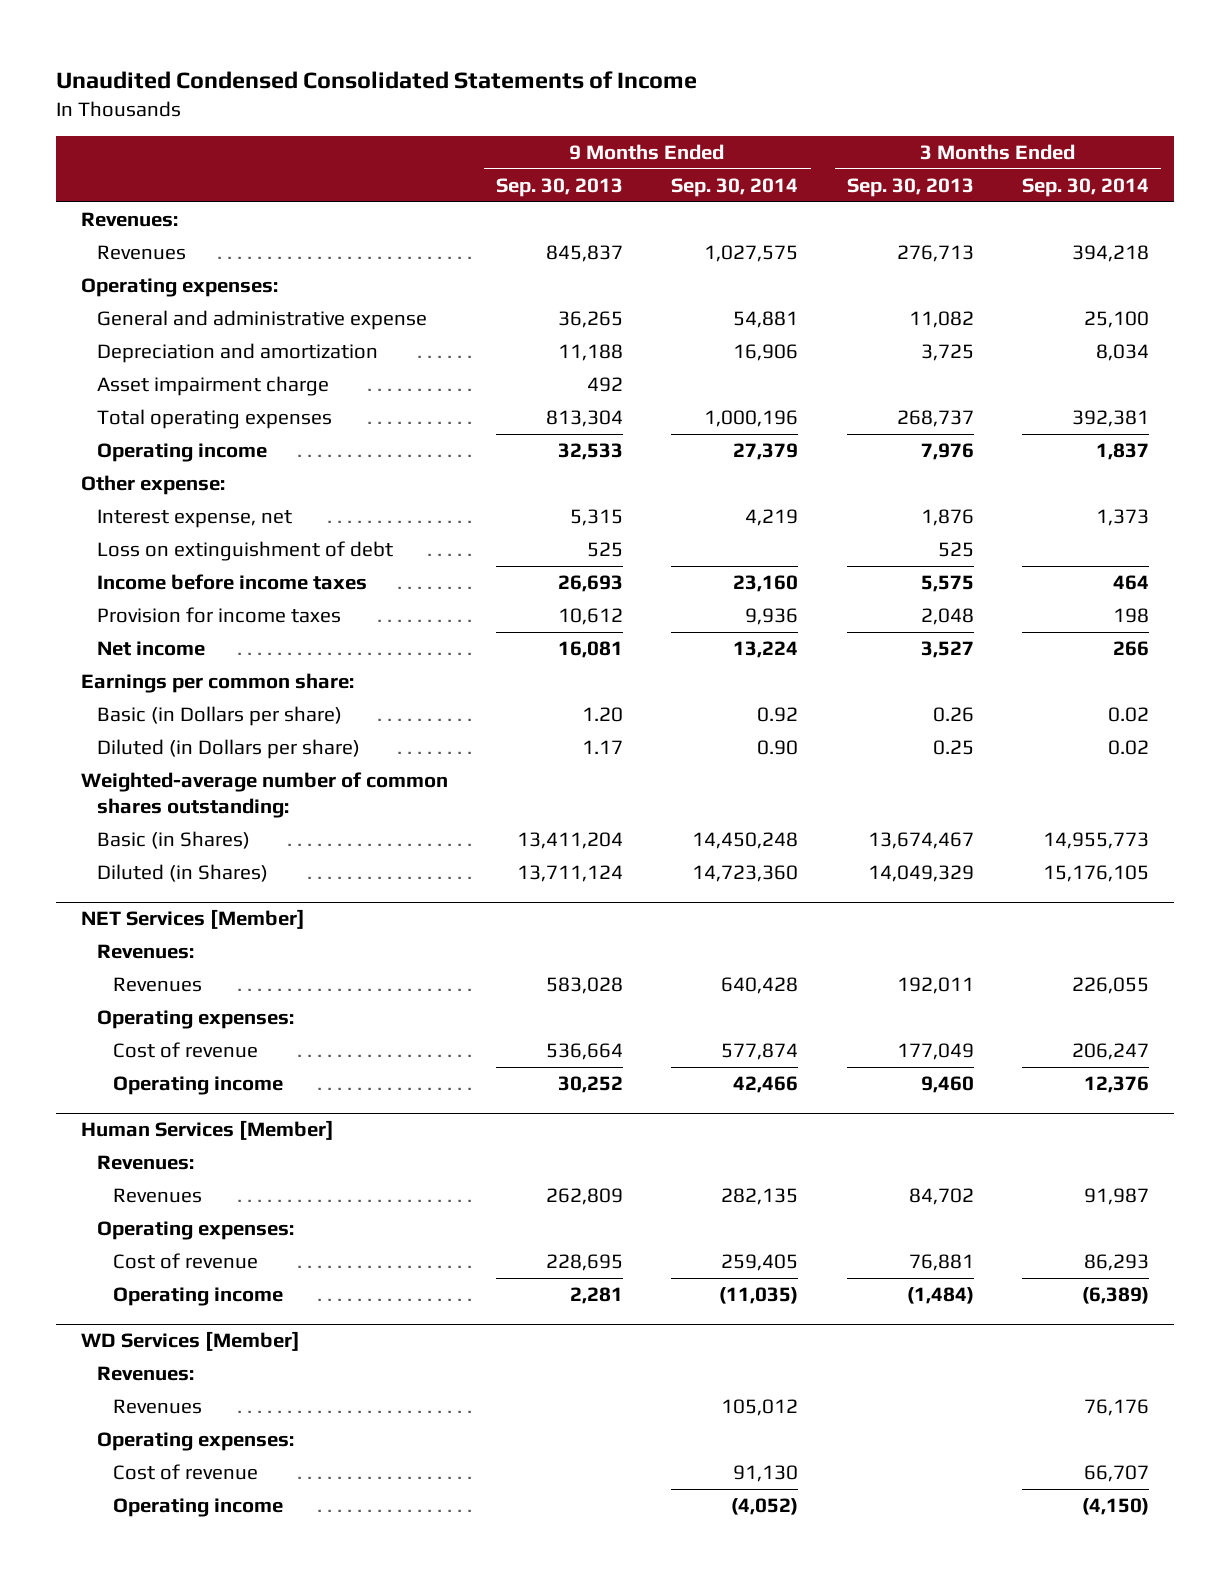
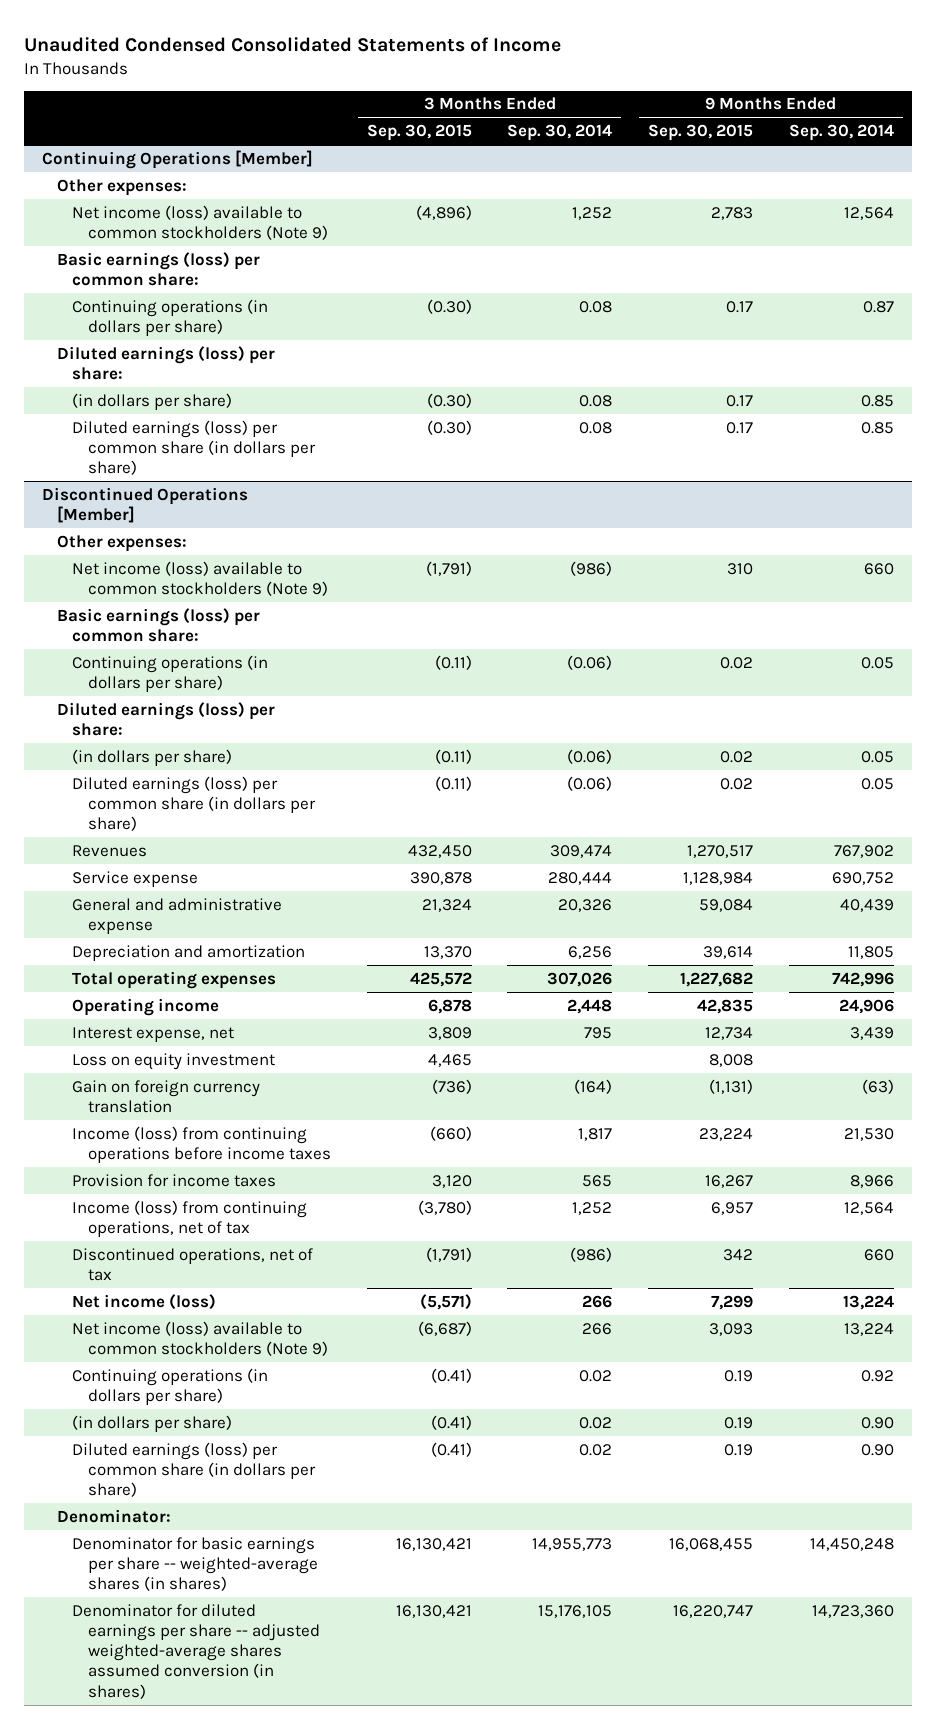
- | 9 Months Ended Sep. 30, 2013 | 9 Months Ended Sep. 30, 2014 | 3 Months Ended Sep. 30, 2013 | 3 Months Ended Sep. 30, 2014
+ | 3 Months Ended Sep. 30, 2015 | 3 Months Ended Sep. 30, 2014 | 9 Months Ended Sep. 30, 2015 | 9 Months Ended Sep. 30, 2014
- Revenues:
- Revenues | 845,837 | 1,027,575 | 276,713 | 394,218
- Operating expenses:
- General and administrative expense | 36,265 | 54,881 | 11,082 | 25,100
- Depreciation and amortization | 11,188 | 16,906 | 3,725 | 8,034
- Asset impairment charge | 492 | | |
- Total operating expenses | 813,304 | 1,000,196 | 268,737 | 392,381
- Operating income | 32,533 | 27,379 | 7,976 | 1,837
- Other expense:
- Interest expense, net | 5,315 | 4,219 | 1,876 | 1,373
- Loss on extinguishment of debt | 525 | | 525 |
- Income before income taxes | 26,693 | 23,160 | 5,575 | 464
- Provision for income taxes | 10,612 | 9,936 | 2,048 | 198
- Net income | 16,081 | 13,224 | 3,527 | 266
- Earnings per common share:
- Basic (in Dollars per share) | 1.20 | 0.92 | 0.26 | 0.02
- Diluted (in Dollars per share) | 1.17 | 0.90 | 0.25 | 0.02
- Weighted-average number of common shares outstanding:
- Basic (in Shares) | 13,411,204 | 14,450,248 | 13,674,467 | 14,955,773
- Diluted (in Shares) | 13,711,124 | 14,723,360 | 14,049,329 | 15,176,105
- NET Services [Member]
- Revenues:
- Revenues | 583,028 | 640,428 | 192,011 | 226,055
- Operating expenses:
- Cost of revenue | 536,664 | 577,874 | 177,049 | 206,247
- Operating income | 30,252 | 42,466 | 9,460 | 12,376
- Human Services [Member]
- Revenues:
- Revenues | 262,809 | 282,135 | 84,702 | 91,987
- Operating expenses:
- Cost of revenue | 228,695 | 259,405 | 76,881 | 86,293
- Operating income | 2,281 | (11,035) | (1,484) | (6,389)
- WD Services [Member]
- Revenues:
- Revenues | | 105,012 | | 76,176
- Operating expenses:
- Cost of revenue | | 91,130 | | 66,707
- Operating income | | (4,052) | | (4,150)
+ Continuing Operations [Member]
+ Other expenses:
+ Net income (loss) available to common stockholders (Note 9) | (4,896) | 1,252 | 2,783 | 12,564
+ Basic earnings (loss) per common share:
+ Continuing operations (in dollars per share) | (0.30) | 0.08 | 0.17 | 0.87
+ Diluted earnings (loss) per share:
+ (in dollars per share) | (0.30) | 0.08 | 0.17 | 0.85
+ Diluted earnings (loss) per common share (in dollars per share) | (0.30) | 0.08 | 0.17 | 0.85
+ Discontinued Operations [Member]
+ Other expenses:
+ Net income (loss) available to common stockholders (Note 9) | (1,791) | (986) | 310 | 660
+ Basic earnings (loss) per common share:
+ Continuing operations (in dollars per share) | (0.11) | (0.06) | 0.02 | 0.05
+ Diluted earnings (loss) per share:
+ (in dollars per share) | (0.11) | (0.06) | 0.02 | 0.05
+ Diluted earnings (loss) per common share (in dollars per share) | (0.11) | (0.06) | 0.02 | 0.05
+ Revenues | 432,450 | 309,474 | 1,270,517 | 767,902
+ Service expense | 390,878 | 280,444 | 1,128,984 | 690,752
+ General and administrative expense | 21,324 | 20,326 | 59,084 | 40,439
+ Depreciation and amortization | 13,370 | 6,256 | 39,614 | 11,805
+ Total operating expenses | 425,572 | 307,026 | 1,227,682 | 742,996
+ Operating income | 6,878 | 2,448 | 42,835 | 24,906
+ Interest expense, net | 3,809 | 795 | 12,734 | 3,439
+ Loss on equity investment | 4,465 | | 8,008 |
+ Gain on foreign currency translation | (736) | (164) | (1,131) | (63)
+ Income (loss) from continuing operations before income taxes | (660) | 1,817 | 23,224 | 21,530
+ Provision for income taxes | 3,120 | 565 | 16,267 | 8,966
+ Income (loss) from continuing operations, net of tax | (3,780) | 1,252 | 6,957 | 12,564
+ Discontinued operations, net of tax | (1,791) | (986) | 342 | 660
+ Net income (loss) | (5,571) | 266 | 7,299 | 13,224
+ Net income (loss) available to common stockholders (Note 9) | (6,687) | 266 | 3,093 | 13,224
+ Continuing operations (in dollars per share) | (0.41) | 0.02 | 0.19 | 0.92
+ (in dollars per share) | (0.41) | 0.02 | 0.19 | 0.90
+ Diluted earnings (loss) per common share (in dollars per share) | (0.41) | 0.02 | 0.19 | 0.90
+ Denominator:
+ Denominator for basic earnings per share -- weighted-average shares (in shares) | 16,130,421 | 14,955,773 | 16,068,455 | 14,450,248
+ Denominator for diluted earnings per share -- adjusted weighted-average shares assumed conversion (in shares) | 16,130,421 | 15,176,105 | 16,220,747 | 14,723,360

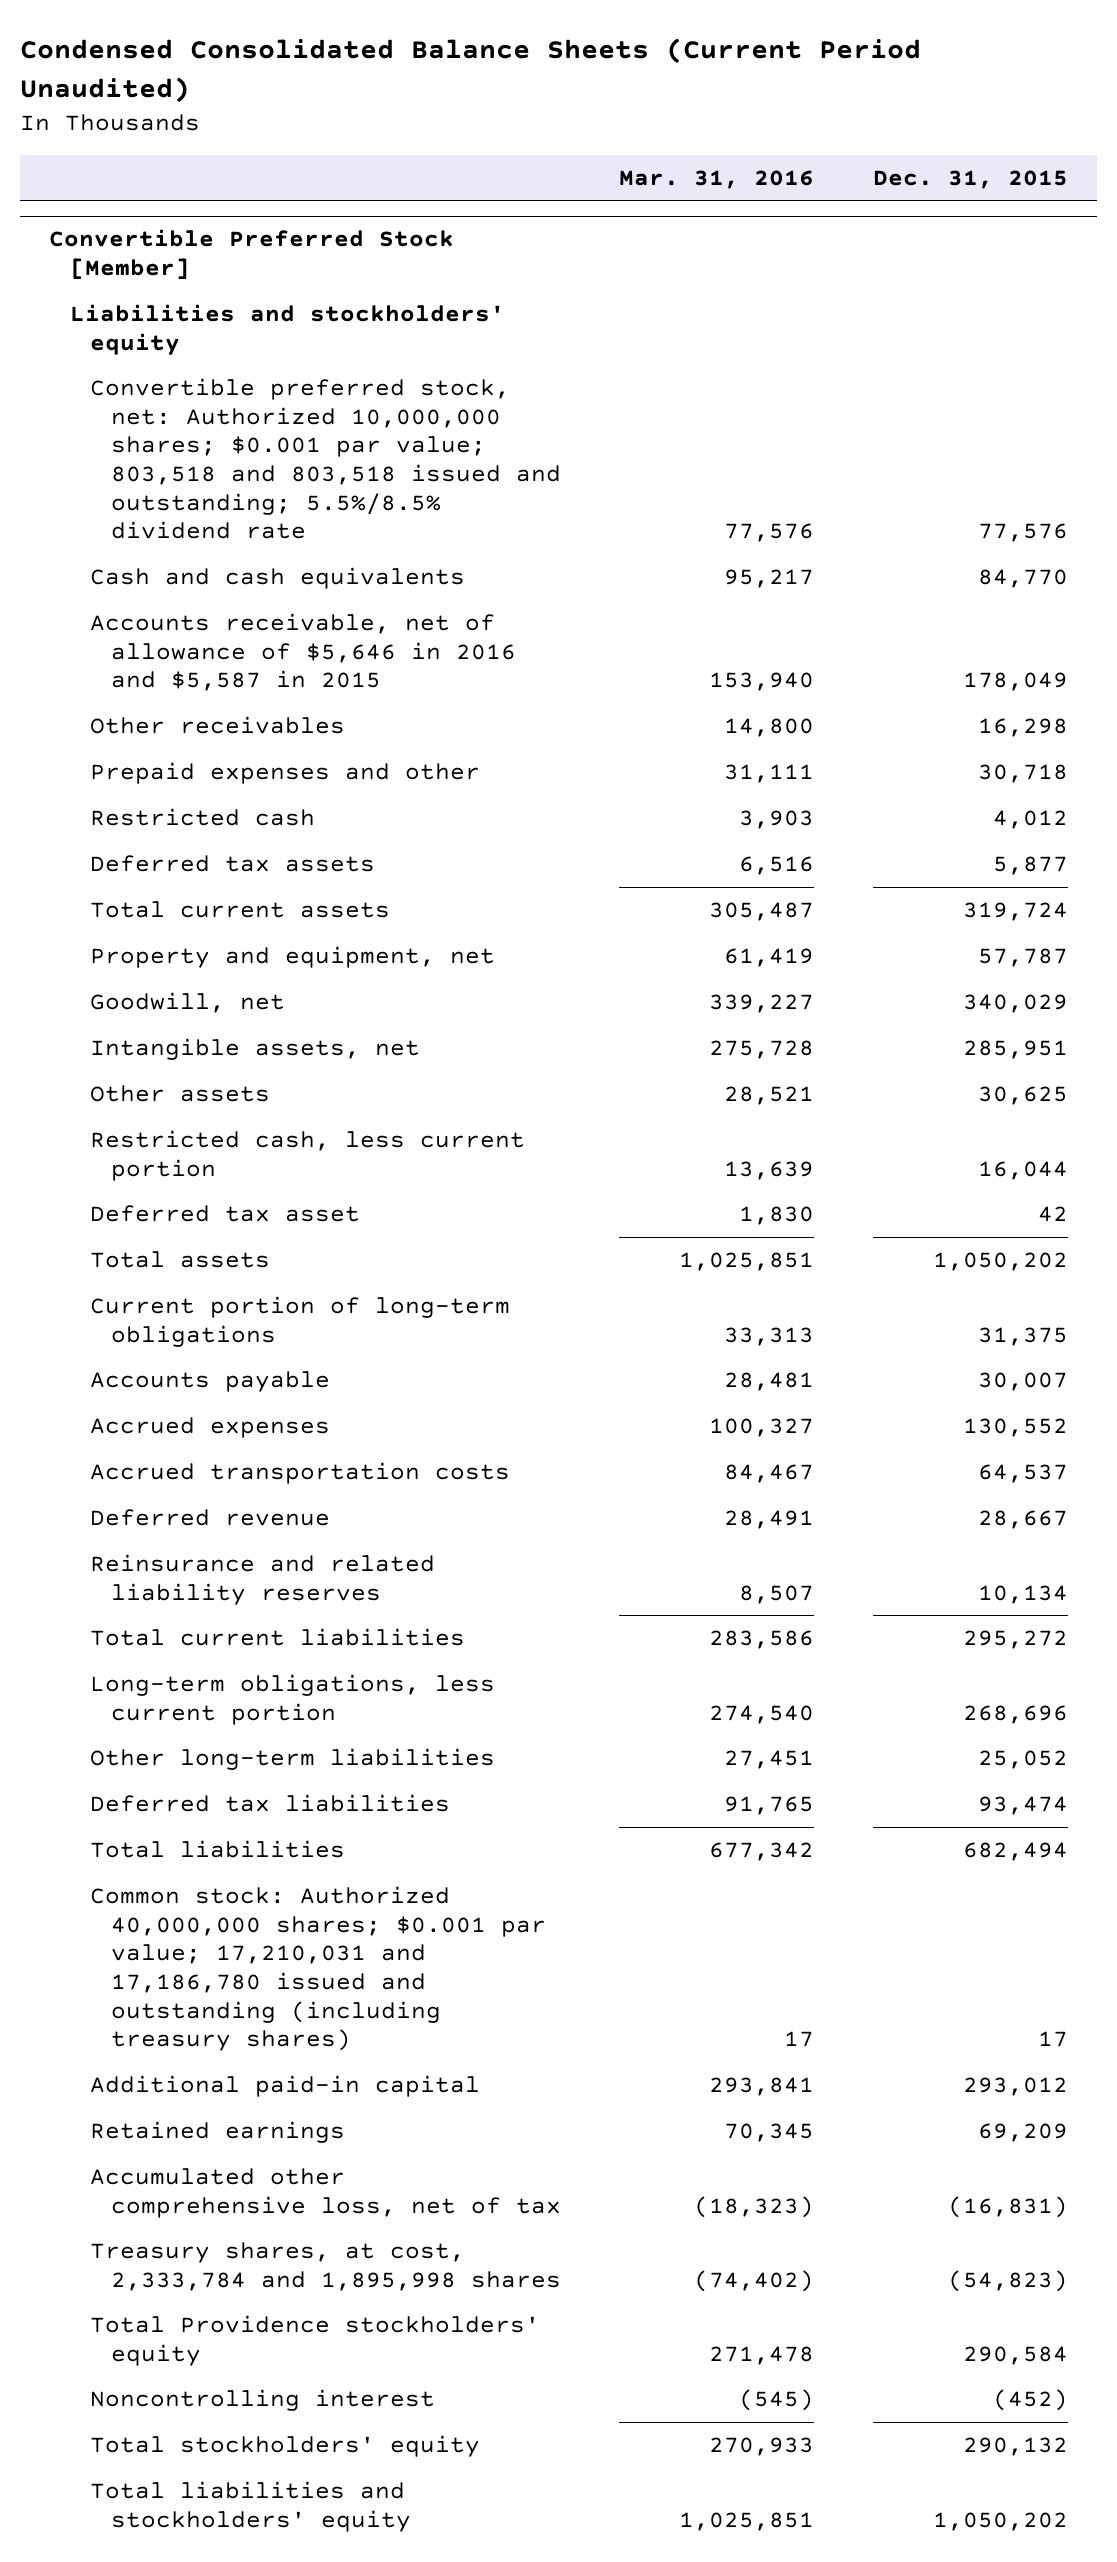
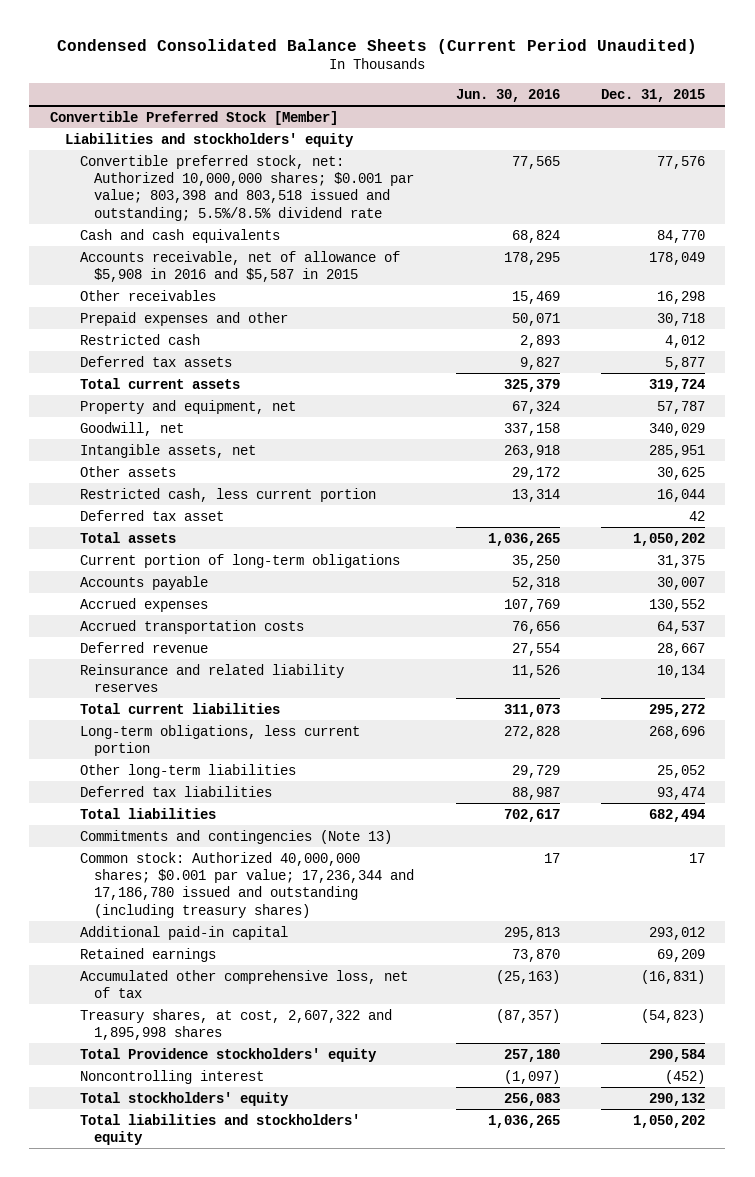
- | Mar. 31, 2016 | Dec. 31, 2015
+ | Jun. 30, 2016 | Dec. 31, 2015
@ Convertible Preferred Stock [Member]
- Convertible preferred stock, net: Authorized 10,000,000 shares; $0.001 par value; 803,518 and 803,518 issued and outstanding; 5.5%/8.5% dividend rate | 77,576 | 77,576
+ Convertible preferred stock, net: Authorized 10,000,000 shares; $0.001 par value; 803,398 and 803,518 issued and outstanding; 5.5%/8.5% dividend rate | 77,565 | 77,576
- Accounts receivable, net of allowance of $5,646 in 2016 and $5,587 in 2015 | 153,940 | 178,049
+ Accounts receivable, net of allowance of $5,908 in 2016 and $5,587 in 2015 | 178,295 | 178,049
- Common stock: Authorized 40,000,000 shares; $0.001 par value; 17,210,031 and 17,186,780 issued and outstanding (including treasury shares) | 17 | 17
+ Commitments and contingencies (Note 13)
+ Common stock: Authorized 40,000,000 shares; $0.001 par value; 17,236,344 and 17,186,780 issued and outstanding (including treasury shares) | 17 | 17
- Treasury shares, at cost, 2,333,784 and 1,895,998 shares | (74,402) | (54,823)
+ Treasury shares, at cost, 2,607,322 and 1,895,998 shares | (87,357) | (54,823)

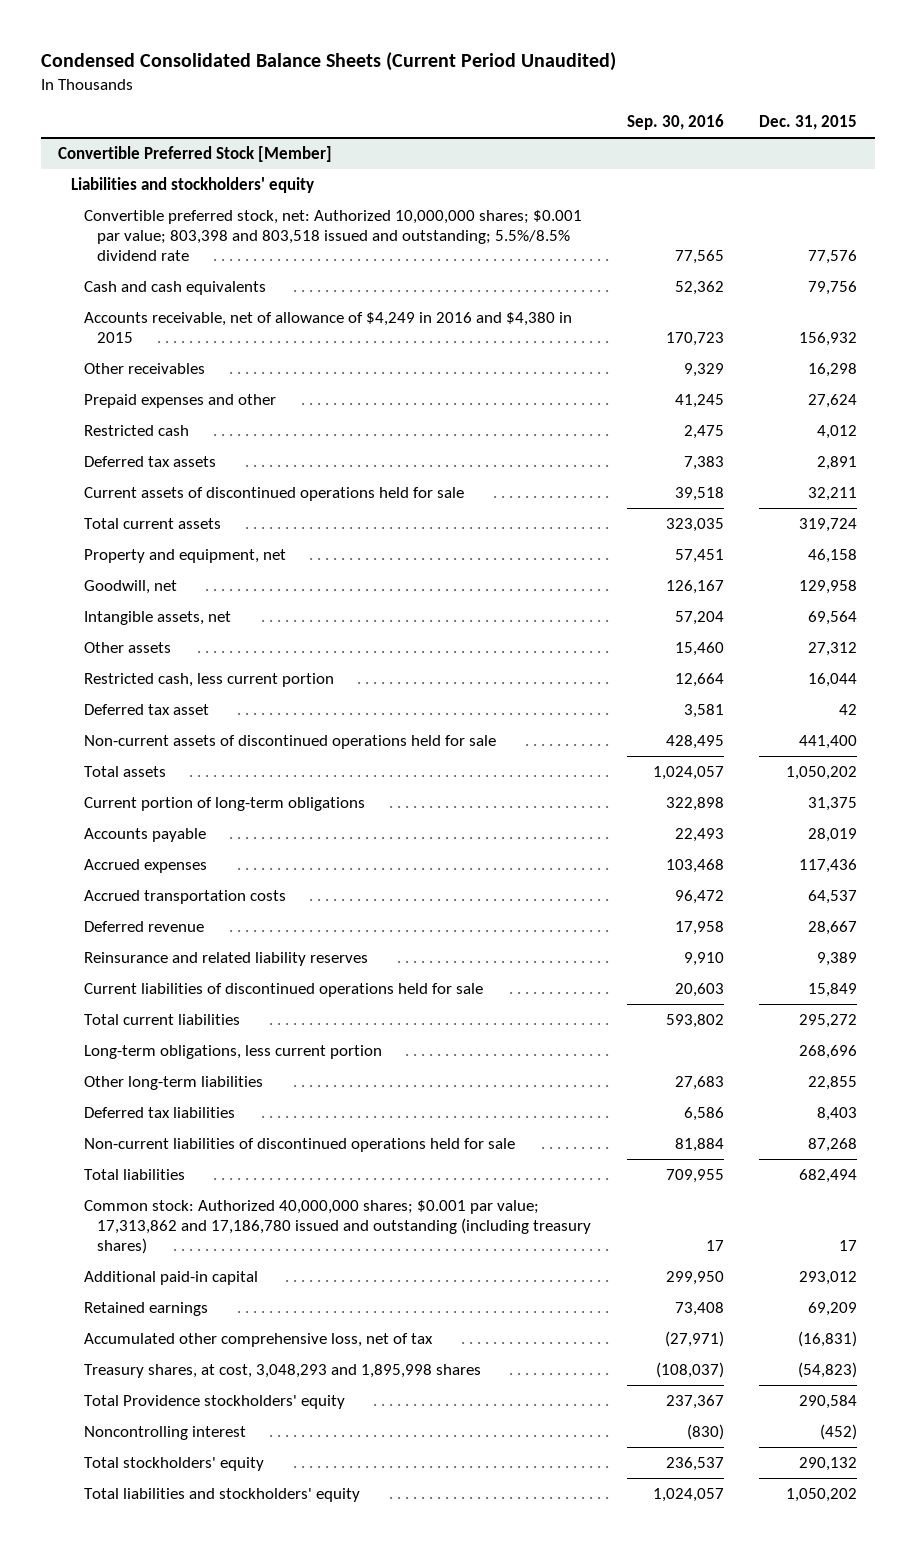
- | Jun. 30, 2016 | Dec. 31, 2015
+ | Sep. 30, 2016 | Dec. 31, 2015
@ Convertible Preferred Stock [Member]
- Cash and cash equivalents | 68,824 | 84,770
- Accounts receivable, net of allowance of $5,908 in 2016 and $5,587 in 2015 | 178,295 | 178,049
+ Cash and cash equivalents | 52,362 | 79,756
+ Accounts receivable, net of allowance of $4,249 in 2016 and $4,380 in 2015 | 170,723 | 156,932
- Prepaid expenses and other | 50,071 | 30,718
+ Prepaid expenses and other | 41,245 | 27,624
- Deferred tax assets | 9,827 | 5,877
+ Deferred tax assets | 7,383 | 2,891
+ Current assets of discontinued operations held for sale | 39,518 | 32,211
- Property and equipment, net | 67,324 | 57,787
- Goodwill, net | 337,158 | 340,029
- Intangible assets, net | 263,918 | 285,951
- Other assets | 29,172 | 30,625
+ Property and equipment, net | 57,451 | 46,158
+ Goodwill, net | 126,167 | 129,958
+ Intangible assets, net | 57,204 | 69,564
+ Other assets | 15,460 | 27,312
+ Non-current assets of discontinued operations held for sale | 428,495 | 441,400
- Accounts payable | 52,318 | 30,007
- Accrued expenses | 107,769 | 130,552
+ Accounts payable | 22,493 | 28,019
+ Accrued expenses | 103,468 | 117,436
- Reinsurance and related liability reserves | 11,526 | 10,134
+ Reinsurance and related liability reserves | 9,910 | 9,389
+ Current liabilities of discontinued operations held for sale | 20,603 | 15,849
- Other long-term liabilities | 29,729 | 25,052
- Deferred tax liabilities | 88,987 | 93,474
+ Other long-term liabilities | 27,683 | 22,855
+ Deferred tax liabilities | 6,586 | 8,403
+ Non-current liabilities of discontinued operations held for sale | 81,884 | 87,268
- Commitments and contingencies (Note 13)
- Common stock: Authorized 40,000,000 shares; $0.001 par value; 17,236,344 and 17,186,780 issued and outstanding (including treasury shares) | 17 | 17
+ Common stock: Authorized 40,000,000 shares; $0.001 par value; 17,313,862 and 17,186,780 issued and outstanding (including treasury shares) | 17 | 17
- Treasury shares, at cost, 2,607,322 and 1,895,998 shares | (87,357) | (54,823)
+ Treasury shares, at cost, 3,048,293 and 1,895,998 shares | (108,037) | (54,823)

